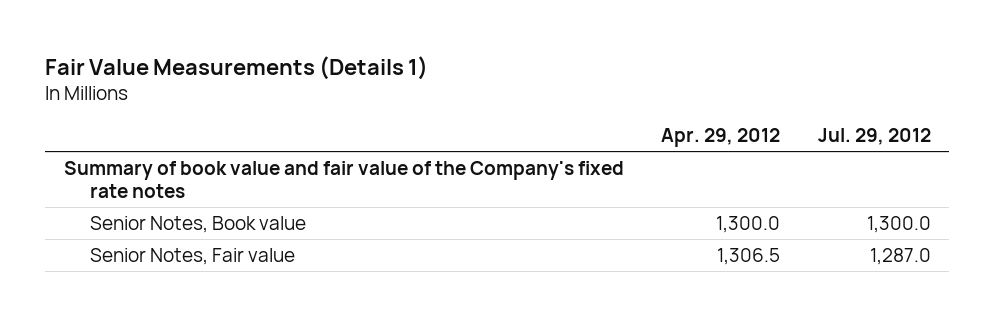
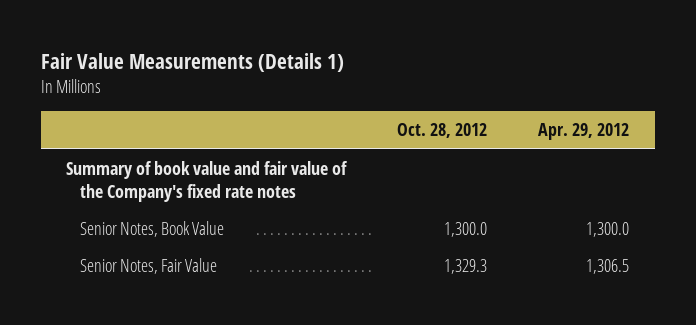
- | Apr. 29, 2012 | Jul. 29, 2012
+ | Oct. 28, 2012 | Apr. 29, 2012
- Senior Notes, Book value | 1,300.0 | 1,300.0
- Senior Notes, Fair value | 1,306.5 | 1,287.0
+ Senior Notes, Book Value | 1,300.0 | 1,300.0
+ Senior Notes, Fair Value | 1,329.3 | 1,306.5

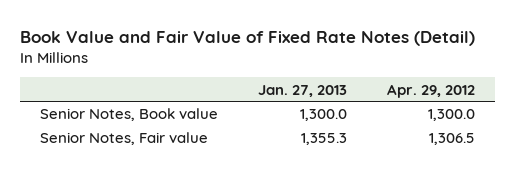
- Fair Value Measurements (Details 1)
+ Book Value and Fair Value of Fixed Rate Notes (Detail)
- | Oct. 28, 2012 | Apr. 29, 2012
+ | Jan. 27, 2013 | Apr. 29, 2012
- Summary of book value and fair value of the Company's fixed rate notes
- Senior Notes, Book Value | 1,300.0 | 1,300.0
- Senior Notes, Fair Value | 1,329.3 | 1,306.5
+ Senior Notes, Book value | 1,300.0 | 1,300.0
+ Senior Notes, Fair value | 1,355.3 | 1,306.5

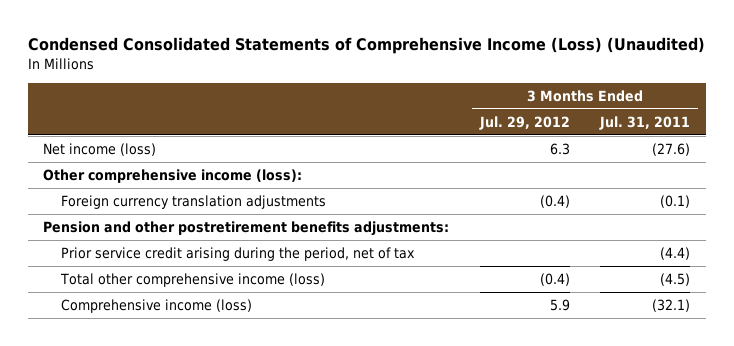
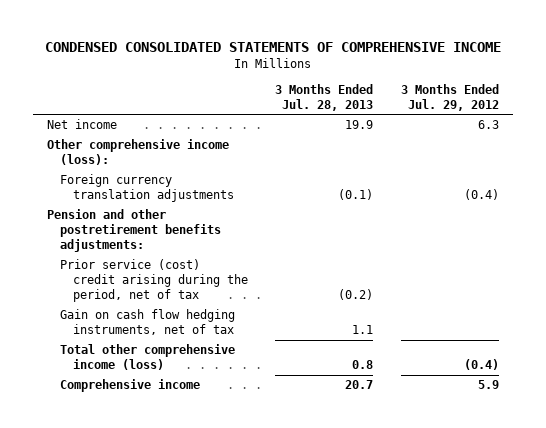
- Condensed Consolidated Statements of Comprehensive Income (Loss) (Unaudited)
+ CONDENSED CONSOLIDATED STATEMENTS OF COMPREHENSIVE INCOME
- | 3 Months Ended Jul. 29, 2012 | 3 Months Ended Jul. 31, 2011
+ | 3 Months Ended Jul. 28, 2013 | 3 Months Ended Jul. 29, 2012
- Net income (loss) | 6.3 | (27.6)
+ Net income | 19.9 | 6.3
- Prior service credit arising during the period, net of tax | | (4.4)
+ Prior service (cost) credit arising during the period, net of tax | (0.2) |
+ Gain on cash flow hedging instruments, net of tax | 1.1 |
- Comprehensive income (loss) | 5.9 | (32.1)
+ Comprehensive income | 20.7 | 5.9

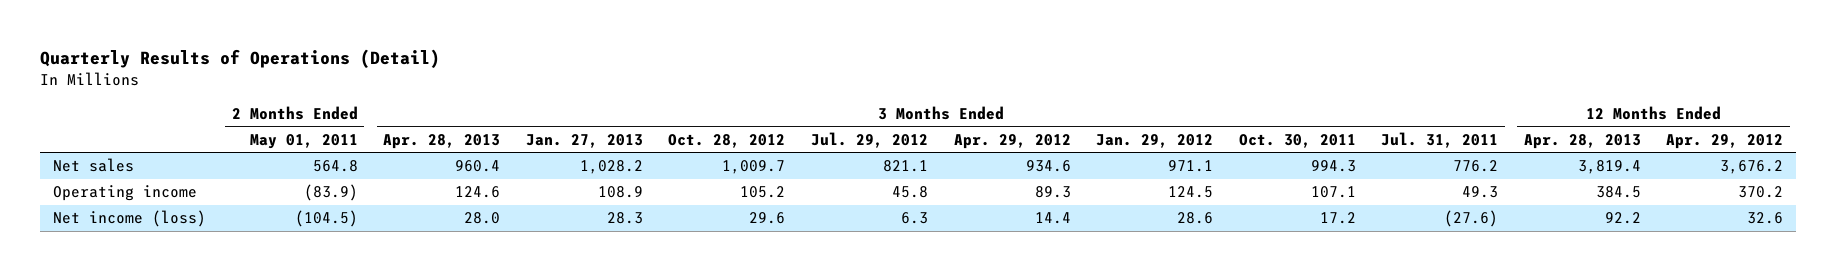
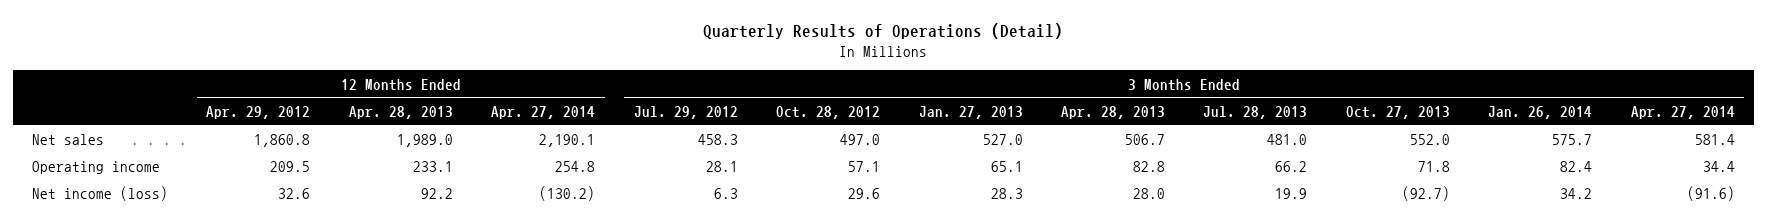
- | 2 Months Ended May 01, 2011 | 3 Months Ended Apr. 28, 2013 | 3 Months Ended Jan. 27, 2013 | 3 Months Ended Oct. 28, 2012 | 3 Months Ended Jul. 29, 2012 | 3 Months Ended Apr. 29, 2012 | 3 Months Ended Jan. 29, 2012 | 3 Months Ended Oct. 30, 2011 | 3 Months Ended Jul. 31, 2011 | 12 Months Ended Apr. 28, 2013 | 12 Months Ended Apr. 29, 2012
+ | 12 Months Ended Apr. 29, 2012 | 12 Months Ended Apr. 28, 2013 | 12 Months Ended Apr. 27, 2014 | 3 Months Ended Jul. 29, 2012 | 3 Months Ended Oct. 28, 2012 | 3 Months Ended Jan. 27, 2013 | 3 Months Ended Apr. 28, 2013 | 3 Months Ended Jul. 28, 2013 | 3 Months Ended Oct. 27, 2013 | 3 Months Ended Jan. 26, 2014 | 3 Months Ended Apr. 27, 2014
- Net sales | 564.8 | 960.4 | 1,028.2 | 1,009.7 | 821.1 | 934.6 | 971.1 | 994.3 | 776.2 | 3,819.4 | 3,676.2
- Operating income | (83.9) | 124.6 | 108.9 | 105.2 | 45.8 | 89.3 | 124.5 | 107.1 | 49.3 | 384.5 | 370.2
+ Net sales | 1,860.8 | 1,989.0 | 2,190.1 | 458.3 | 497.0 | 527.0 | 506.7 | 481.0 | 552.0 | 575.7 | 581.4
+ Operating income | 209.5 | 233.1 | 254.8 | 28.1 | 57.1 | 65.1 | 82.8 | 66.2 | 71.8 | 82.4 | 34.4

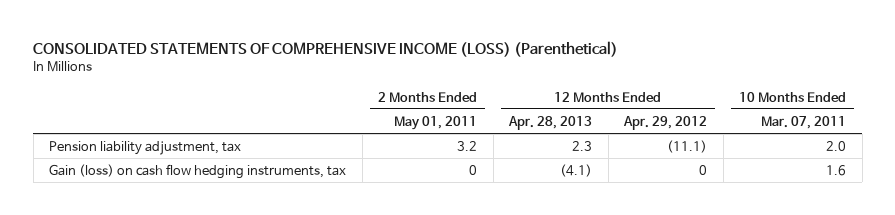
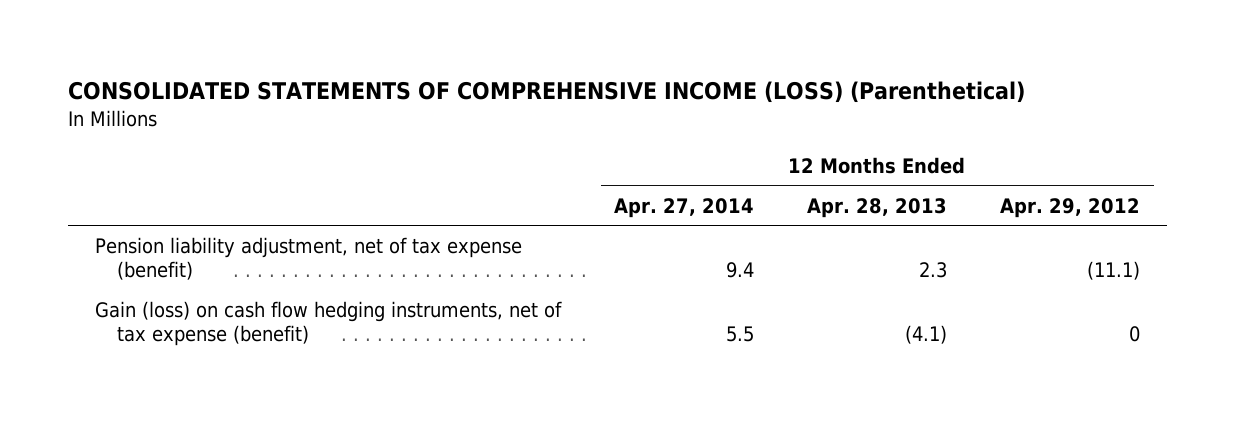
- | 2 Months Ended May 01, 2011 | 12 Months Ended Apr. 28, 2013 | 12 Months Ended Apr. 29, 2012 | 10 Months Ended Mar. 07, 2011
+ | 12 Months Ended Apr. 27, 2014 | 12 Months Ended Apr. 28, 2013 | 12 Months Ended Apr. 29, 2012
- Pension liability adjustment, tax | 3.2 | 2.3 | (11.1) | 2.0
- Gain (loss) on cash flow hedging instruments, tax | 0 | (4.1) | 0 | 1.6
+ Pension liability adjustment, net of tax expense (benefit) | 9.4 | 2.3 | (11.1)
+ Gain (loss) on cash flow hedging instruments, net of tax expense (benefit) | 5.5 | (4.1) | 0

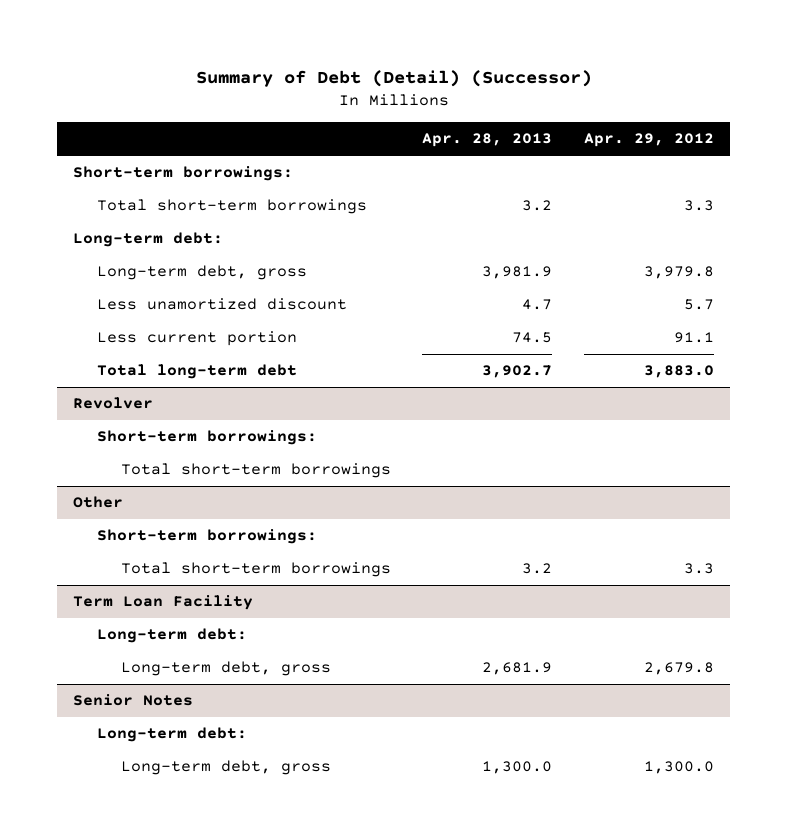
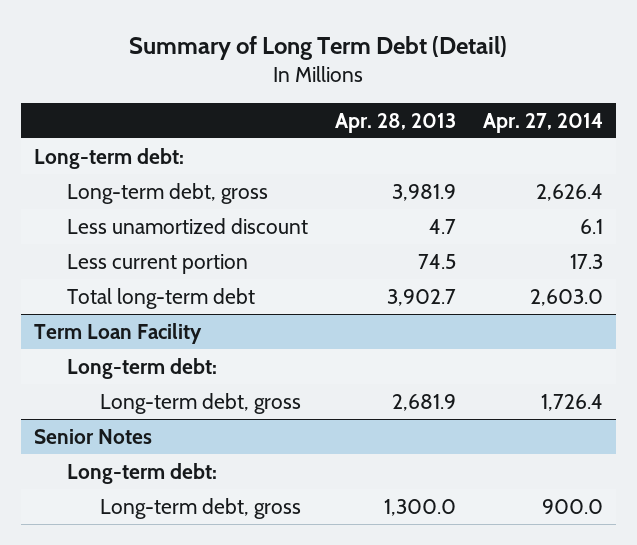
- Summary of Debt (Detail) (Successor)
+ Summary of Long Term Debt (Detail)
- | Apr. 28, 2013 | Apr. 29, 2012
+ | Apr. 28, 2013 | Apr. 27, 2014
- Short-term borrowings:
- Total short-term borrowings | 3.2 | 3.3
- Revolver
- Short-term borrowings:
- Total short-term borrowings
- Other
- Short-term borrowings:
- Total short-term borrowings | 3.2 | 3.3

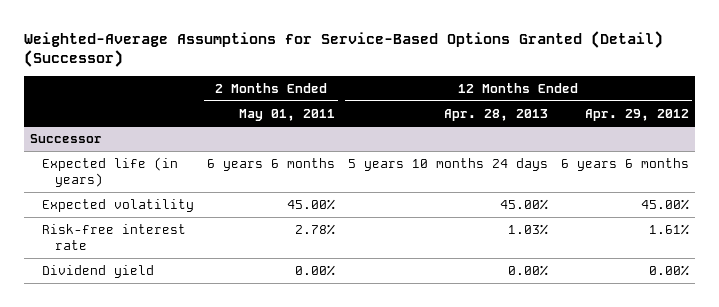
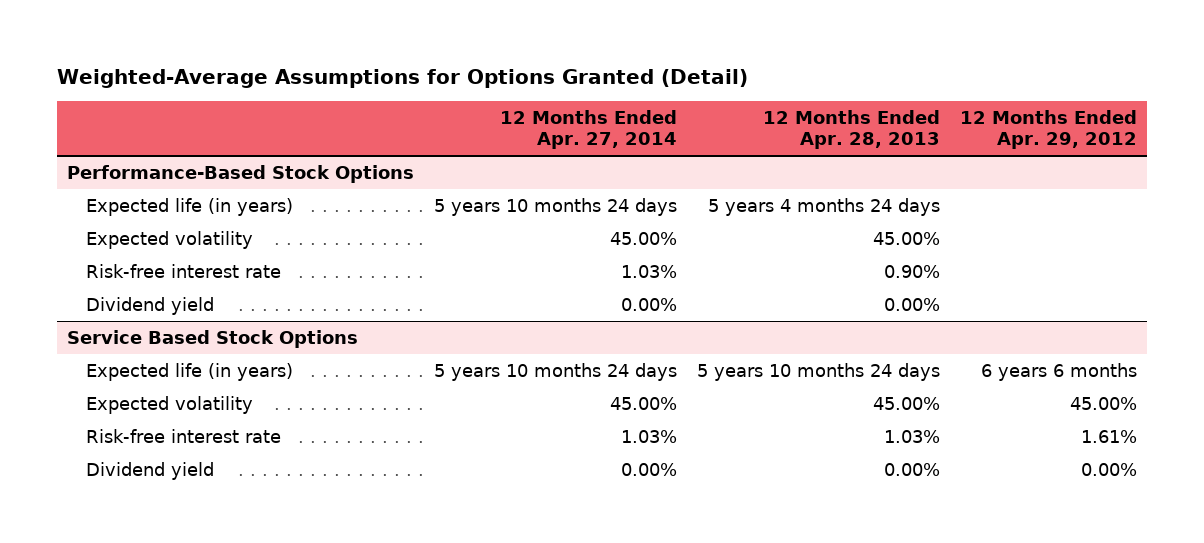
- Weighted-Average Assumptions for Service-Based Options Granted (Detail) (Successor)
+ Weighted-Average Assumptions for Options Granted (Detail)
- | 2 Months Ended May 01, 2011 | 12 Months Ended Apr. 28, 2013 | 12 Months Ended Apr. 29, 2012
+ | 12 Months Ended Apr. 27, 2014 | 12 Months Ended Apr. 28, 2013 | 12 Months Ended Apr. 29, 2012
- Successor
+ Performance-Based Stock Options
+ Expected life (in years) | 5 years 10 months 24 days | 5 years 4 months 24 days |
+ Expected volatility | 45.00% | 45.00% |
+ Risk-free interest rate | 1.03% | 0.90% |
+ Dividend yield | 0.00% | 0.00% |
+ Service Based Stock Options

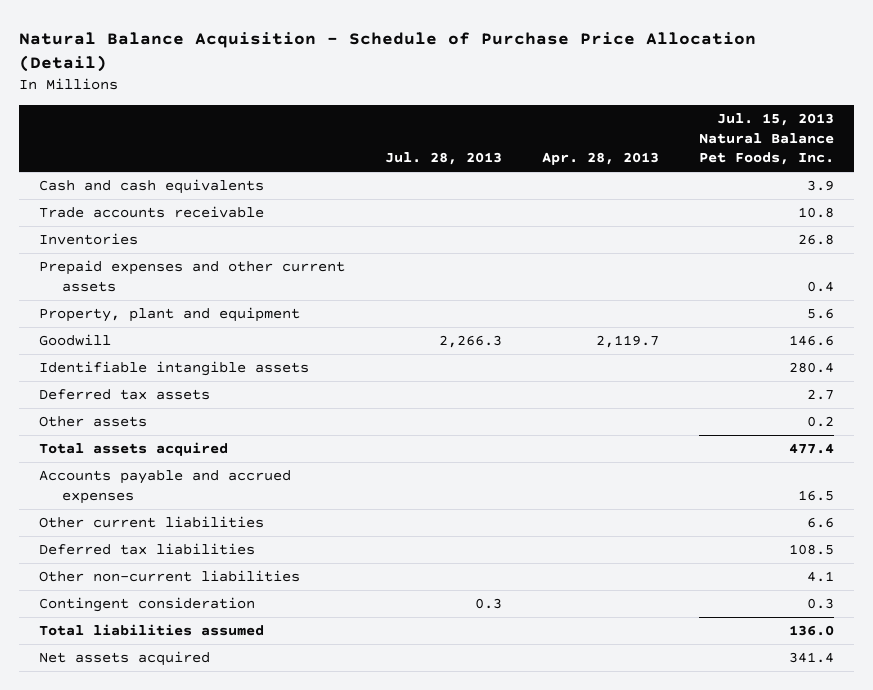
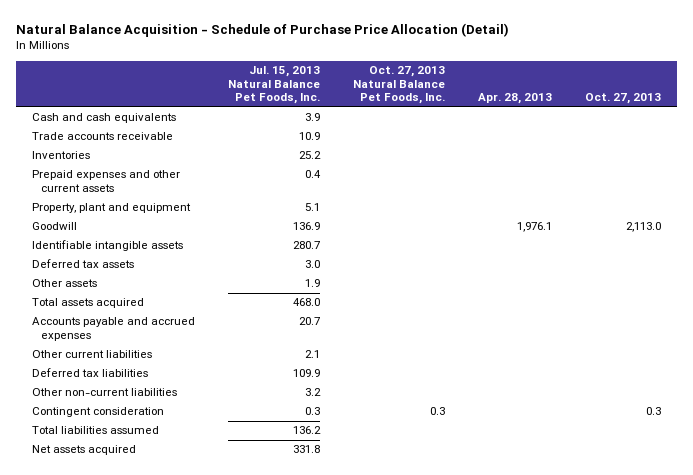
- | Jul. 28, 2013 | Apr. 28, 2013 | Jul. 15, 2013 Natural Balance Pet Foods, Inc.
+ | Jul. 15, 2013 Natural Balance Pet Foods, Inc. | Oct. 27, 2013 Natural Balance Pet Foods, Inc. | Apr. 28, 2013 | Oct. 27, 2013
- Trade accounts receivable | | | 10.8
- Inventories | | | 26.8
+ Trade accounts receivable | 10.9 | | |
+ Inventories | 25.2 | | |
- Property, plant and equipment | | | 5.6
- Goodwill | 2,266.3 | 2,119.7 | 146.6
- Identifiable intangible assets | | | 280.4
- Deferred tax assets | | | 2.7
- Other assets | | | 0.2
- Total assets acquired | | | 477.4
- Accounts payable and accrued expenses | | | 16.5
- Other current liabilities | | | 6.6
- Deferred tax liabilities | | | 108.5
- Other non-current liabilities | | | 4.1
+ Property, plant and equipment | 5.1 | | |
+ Goodwill | 136.9 | | 1,976.1 | 2,113.0
+ Identifiable intangible assets | 280.7 | | |
+ Deferred tax assets | 3.0 | | |
+ Other assets | 1.9 | | |
+ Total assets acquired | 468.0 | | |
+ Accounts payable and accrued expenses | 20.7 | | |
+ Other current liabilities | 2.1 | | |
+ Deferred tax liabilities | 109.9 | | |
+ Other non-current liabilities | 3.2 | | |
- Total liabilities assumed | | | 136.0
- Net assets acquired | | | 341.4
+ Total liabilities assumed | 136.2 | | |
+ Net assets acquired | 331.8 | | |

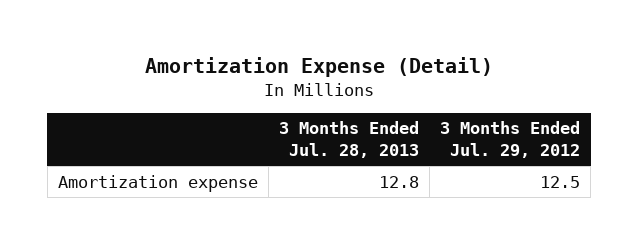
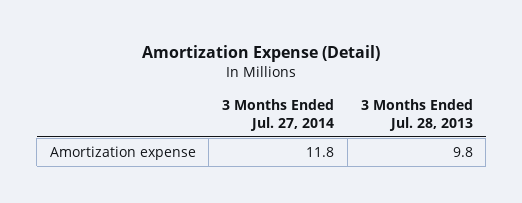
- | 3 Months Ended Jul. 28, 2013 | 3 Months Ended Jul. 29, 2012
+ | 3 Months Ended Jul. 27, 2014 | 3 Months Ended Jul. 28, 2013
- Amortization expense | 12.8 | 12.5
+ Amortization expense | 11.8 | 9.8

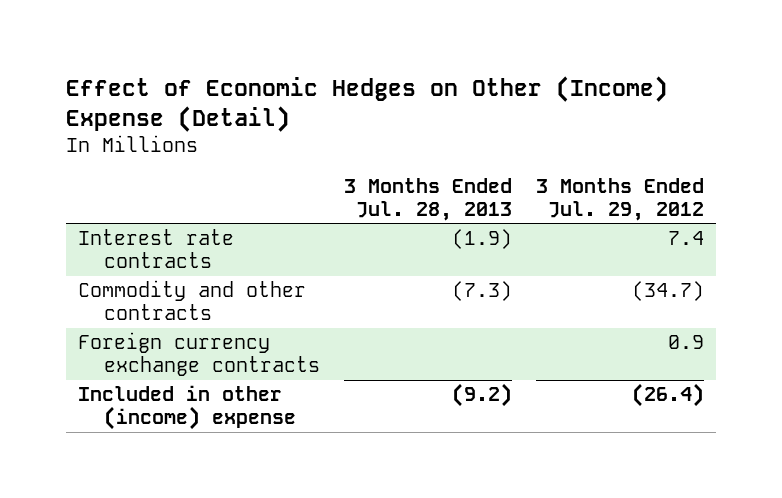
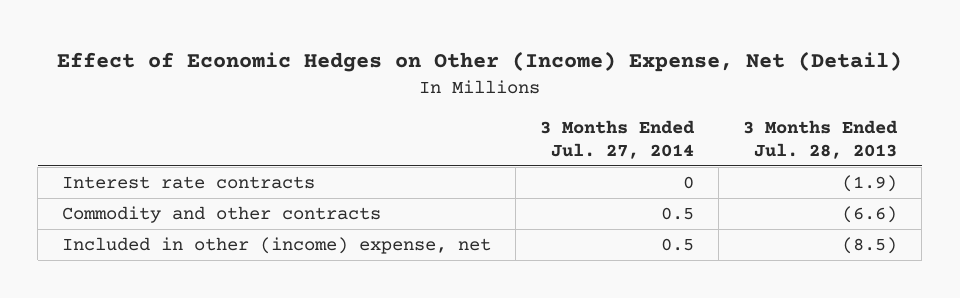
- Effect of Economic Hedges on Other (Income) Expense (Detail)
+ Effect of Economic Hedges on Other (Income) Expense, Net (Detail)
- | 3 Months Ended Jul. 28, 2013 | 3 Months Ended Jul. 29, 2012
+ | 3 Months Ended Jul. 27, 2014 | 3 Months Ended Jul. 28, 2013
- Commodity and other contracts | (7.3) | (34.7)
- Foreign currency exchange contracts | | 0.9
- Included in other (income) expense | (9.2) | (26.4)
+ Commodity and other contracts | 0.5 | (6.6)
+ Included in other (income) expense, net | 0.5 | (8.5)

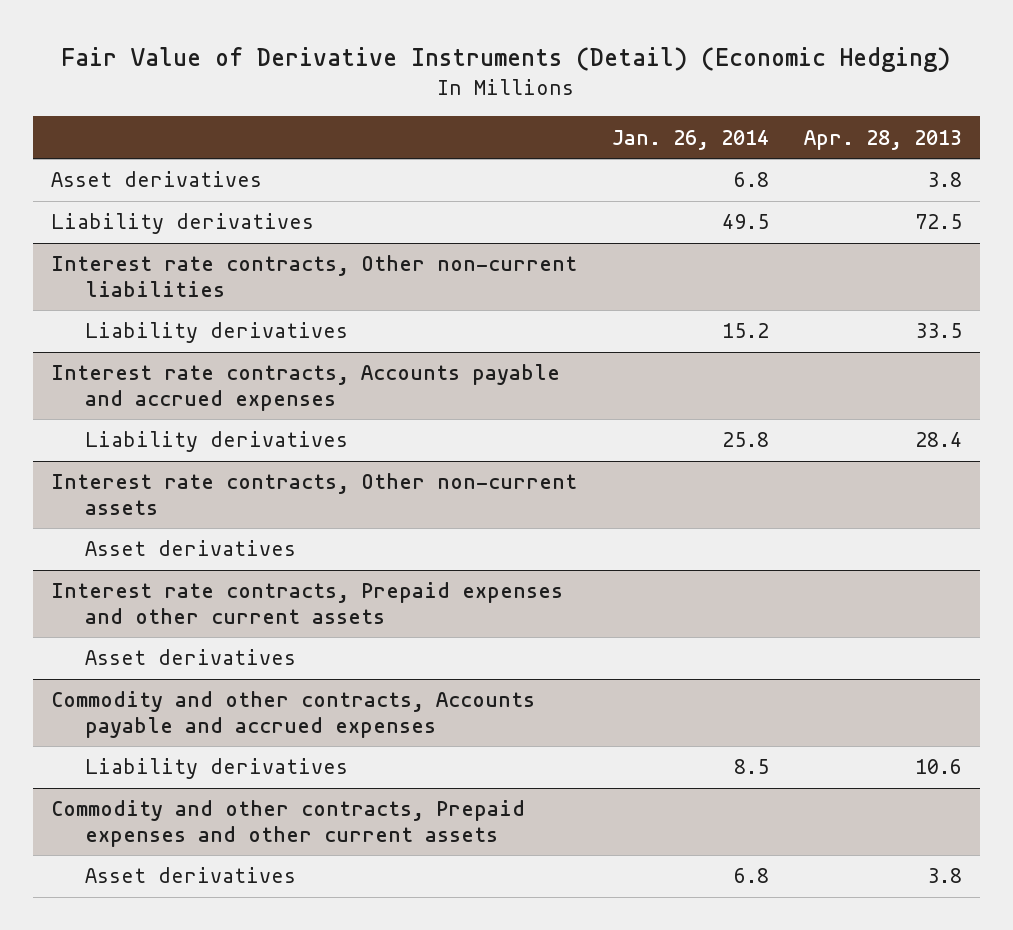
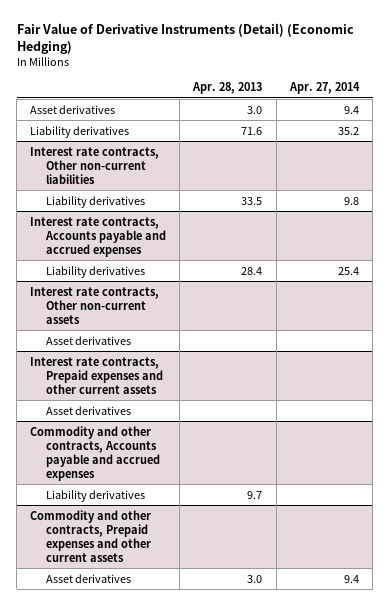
- | Jan. 26, 2014 | Apr. 28, 2013
+ | Apr. 28, 2013 | Apr. 27, 2014
- Asset derivatives | 6.8 | 3.8
- Liability derivatives | 49.5 | 72.5
+ Asset derivatives | 3.0 | 9.4
+ Liability derivatives | 71.6 | 35.2
@ Commodity and other contracts, Accounts payable and accrued expenses
- Liability derivatives | 8.5 | 10.6
+ Liability derivatives | 9.7 |
@ Commodity and other contracts, Prepaid expenses and other current assets
- Asset derivatives | 6.8 | 3.8
+ Asset derivatives | 3.0 | 9.4

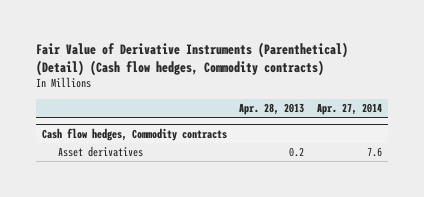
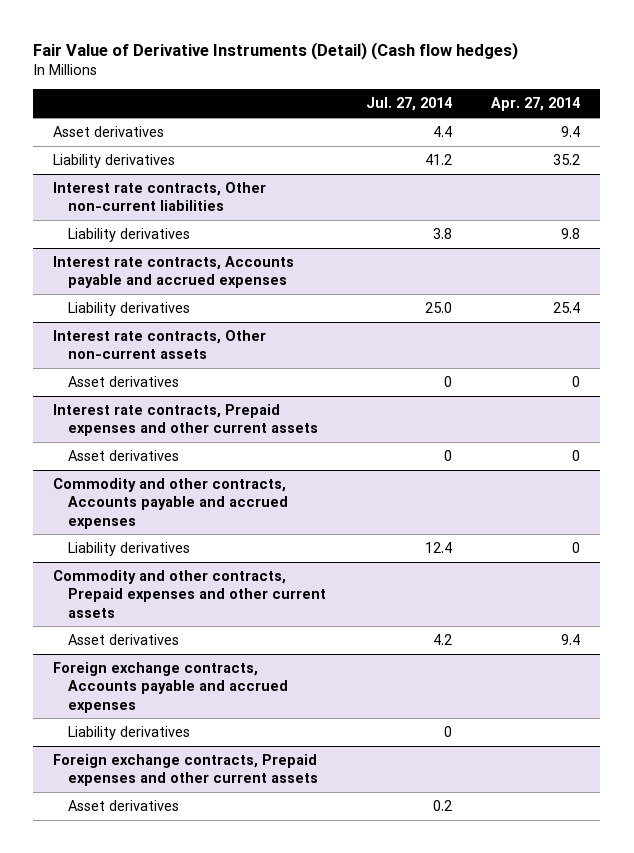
- Fair Value of Derivative Instruments (Parenthetical) (Detail) (Cash flow hedges, Commodity contracts)
+ Fair Value of Derivative Instruments (Detail) (Cash flow hedges)
- | Apr. 28, 2013 | Apr. 27, 2014
+ | Jul. 27, 2014 | Apr. 27, 2014
- Cash flow hedges, Commodity contracts
- Asset derivatives | 0.2 | 7.6
+ Asset derivatives | 4.4 | 9.4
+ Liability derivatives | 41.2 | 35.2
+ Interest rate contracts, Other non-current liabilities
+ Liability derivatives | 3.8 | 9.8
+ Interest rate contracts, Accounts payable and accrued expenses
+ Liability derivatives | 25.0 | 25.4
+ Interest rate contracts, Other non-current assets
+ Asset derivatives | 0 | 0
+ Interest rate contracts, Prepaid expenses and other current assets
+ Asset derivatives | 0 | 0
+ Commodity and other contracts, Accounts payable and accrued expenses
+ Liability derivatives | 12.4 | 0
+ Commodity and other contracts, Prepaid expenses and other current assets
+ Asset derivatives | 4.2 | 9.4
+ Foreign exchange contracts, Accounts payable and accrued expenses
+ Liability derivatives | 0 |
+ Foreign exchange contracts, Prepaid expenses and other current assets
+ Asset derivatives | 0.2 |

